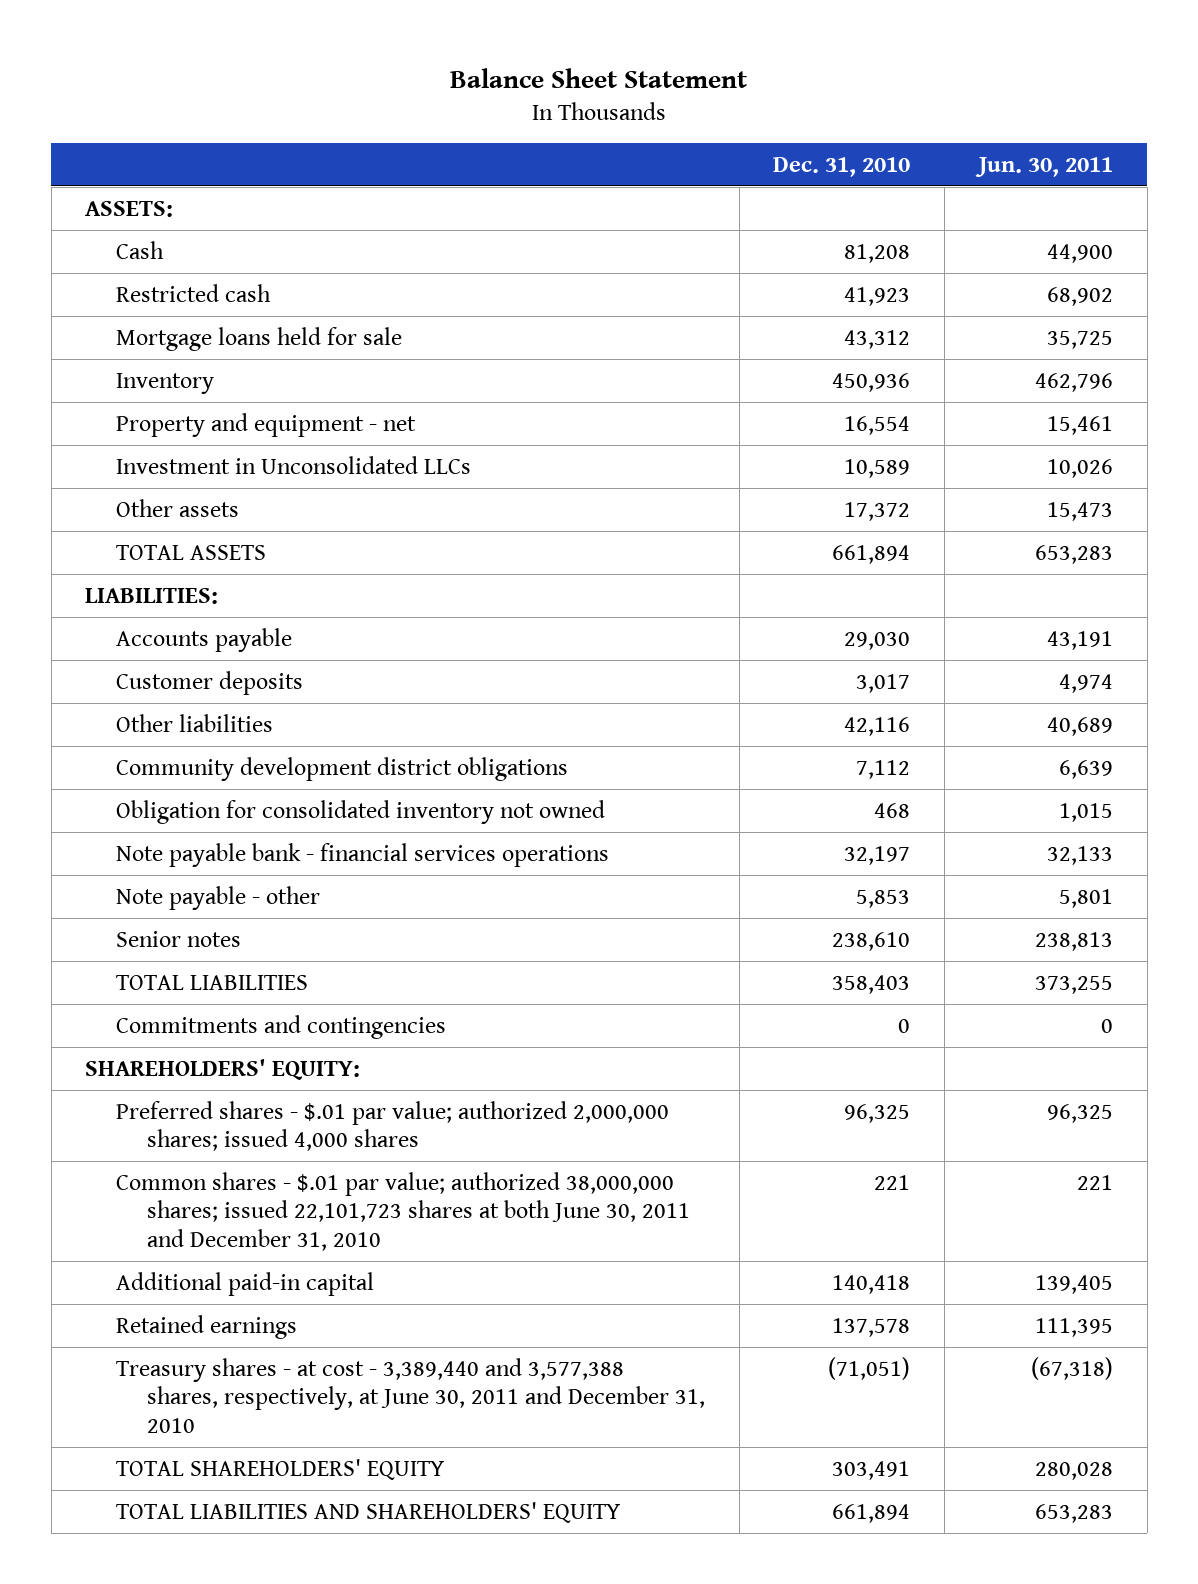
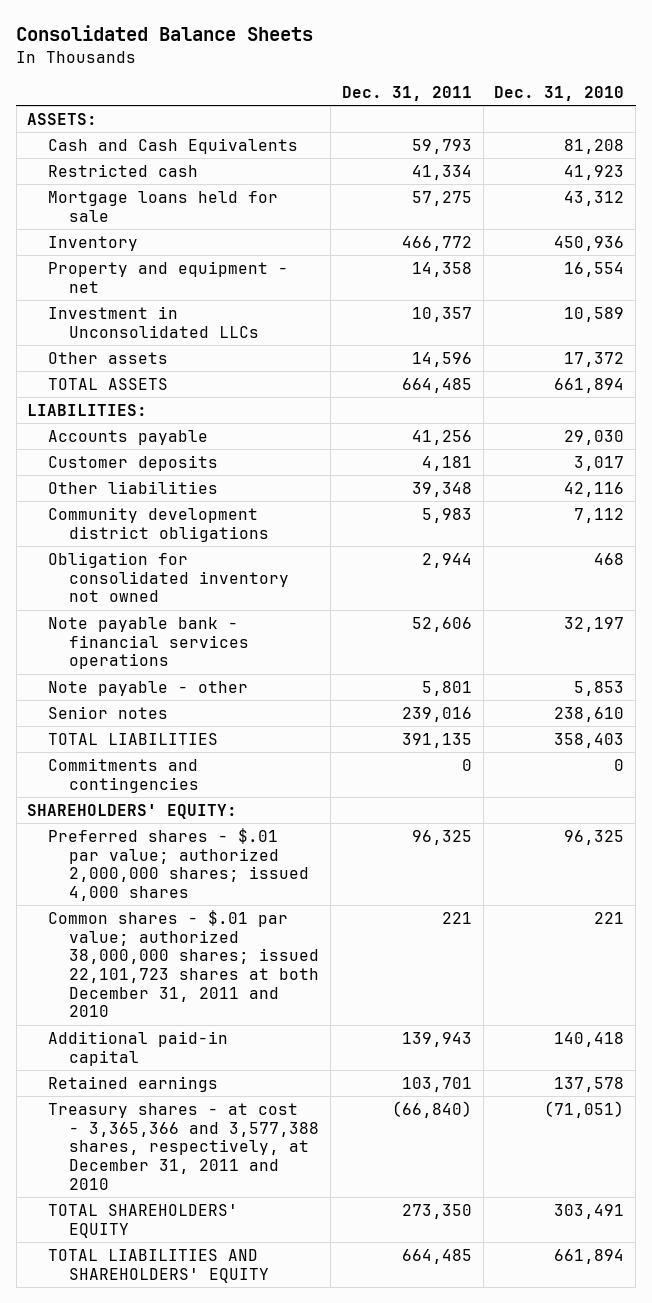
- Balance Sheet Statement
+ Consolidated Balance Sheets
- | Dec. 31, 2010 | Jun. 30, 2011
+ | Dec. 31, 2011 | Dec. 31, 2010
- Cash | 81,208 | 44,900
+ Cash and Cash Equivalents | 59,793 | 81,208
- Common shares - $.01 par value; authorized 38,000,000 shares; issued 22,101,723 shares at both June 30, 2011 and December 31, 2010 | 221 | 221
+ Common shares - $.01 par value; authorized 38,000,000 shares; issued 22,101,723 shares at both December 31, 2011 and 2010 | 221 | 221
- Treasury shares - at cost - 3,389,440 and 3,577,388 shares, respectively, at June 30, 2011 and December 31, 2010 | (71,051) | (67,318)
+ Treasury shares - at cost - 3,365,366 and 3,577,388 shares, respectively, at December 31, 2011 and 2010 | (66,840) | (71,051)

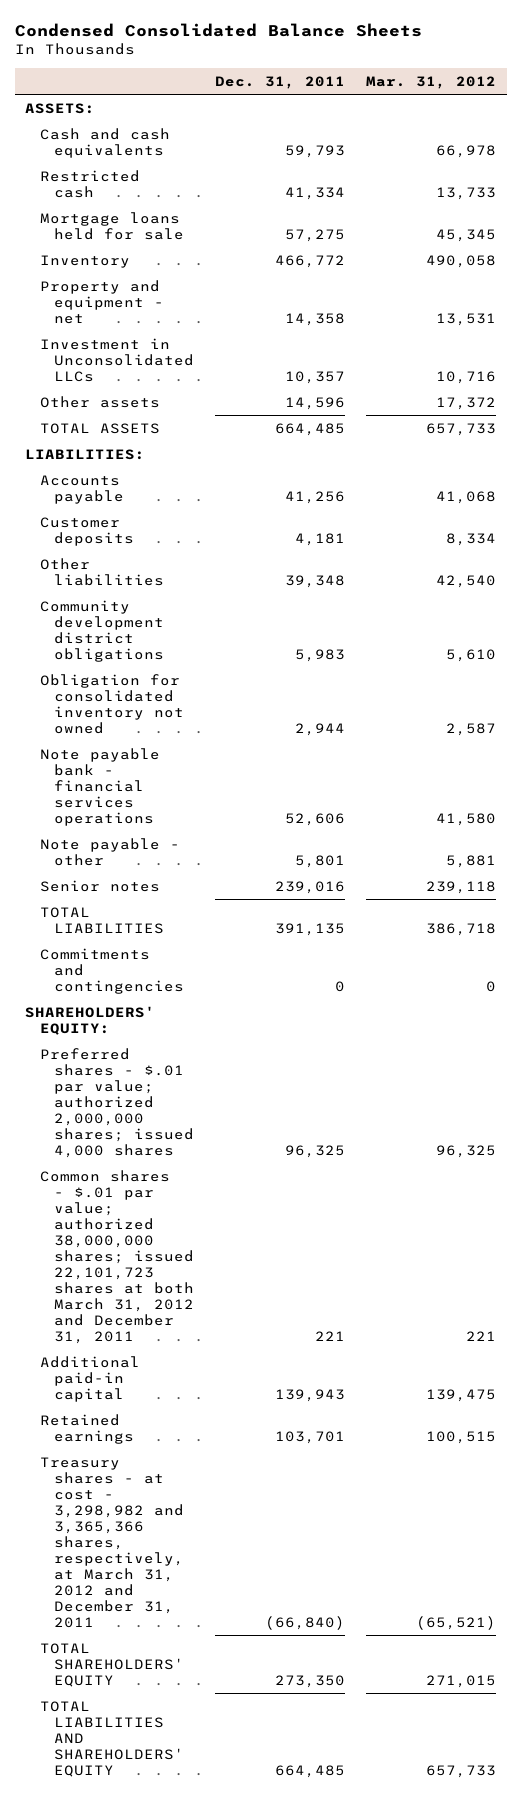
- Consolidated Balance Sheets
+ Condensed Consolidated Balance Sheets
- | Dec. 31, 2011 | Dec. 31, 2010
+ | Dec. 31, 2011 | Mar. 31, 2012
- Cash and Cash Equivalents | 59,793 | 81,208
+ Cash and cash equivalents | 59,793 | 66,978
- Common shares - $.01 par value; authorized 38,000,000 shares; issued 22,101,723 shares at both December 31, 2011 and 2010 | 221 | 221
+ Common shares - $.01 par value; authorized 38,000,000 shares; issued 22,101,723 shares at both March 31, 2012 and December 31, 2011 | 221 | 221
- Treasury shares - at cost - 3,365,366 and 3,577,388 shares, respectively, at December 31, 2011 and 2010 | (66,840) | (71,051)
+ Treasury shares - at cost - 3,298,982 and 3,365,366 shares, respectively, at March 31, 2012 and December 31, 2011 | (66,840) | (65,521)

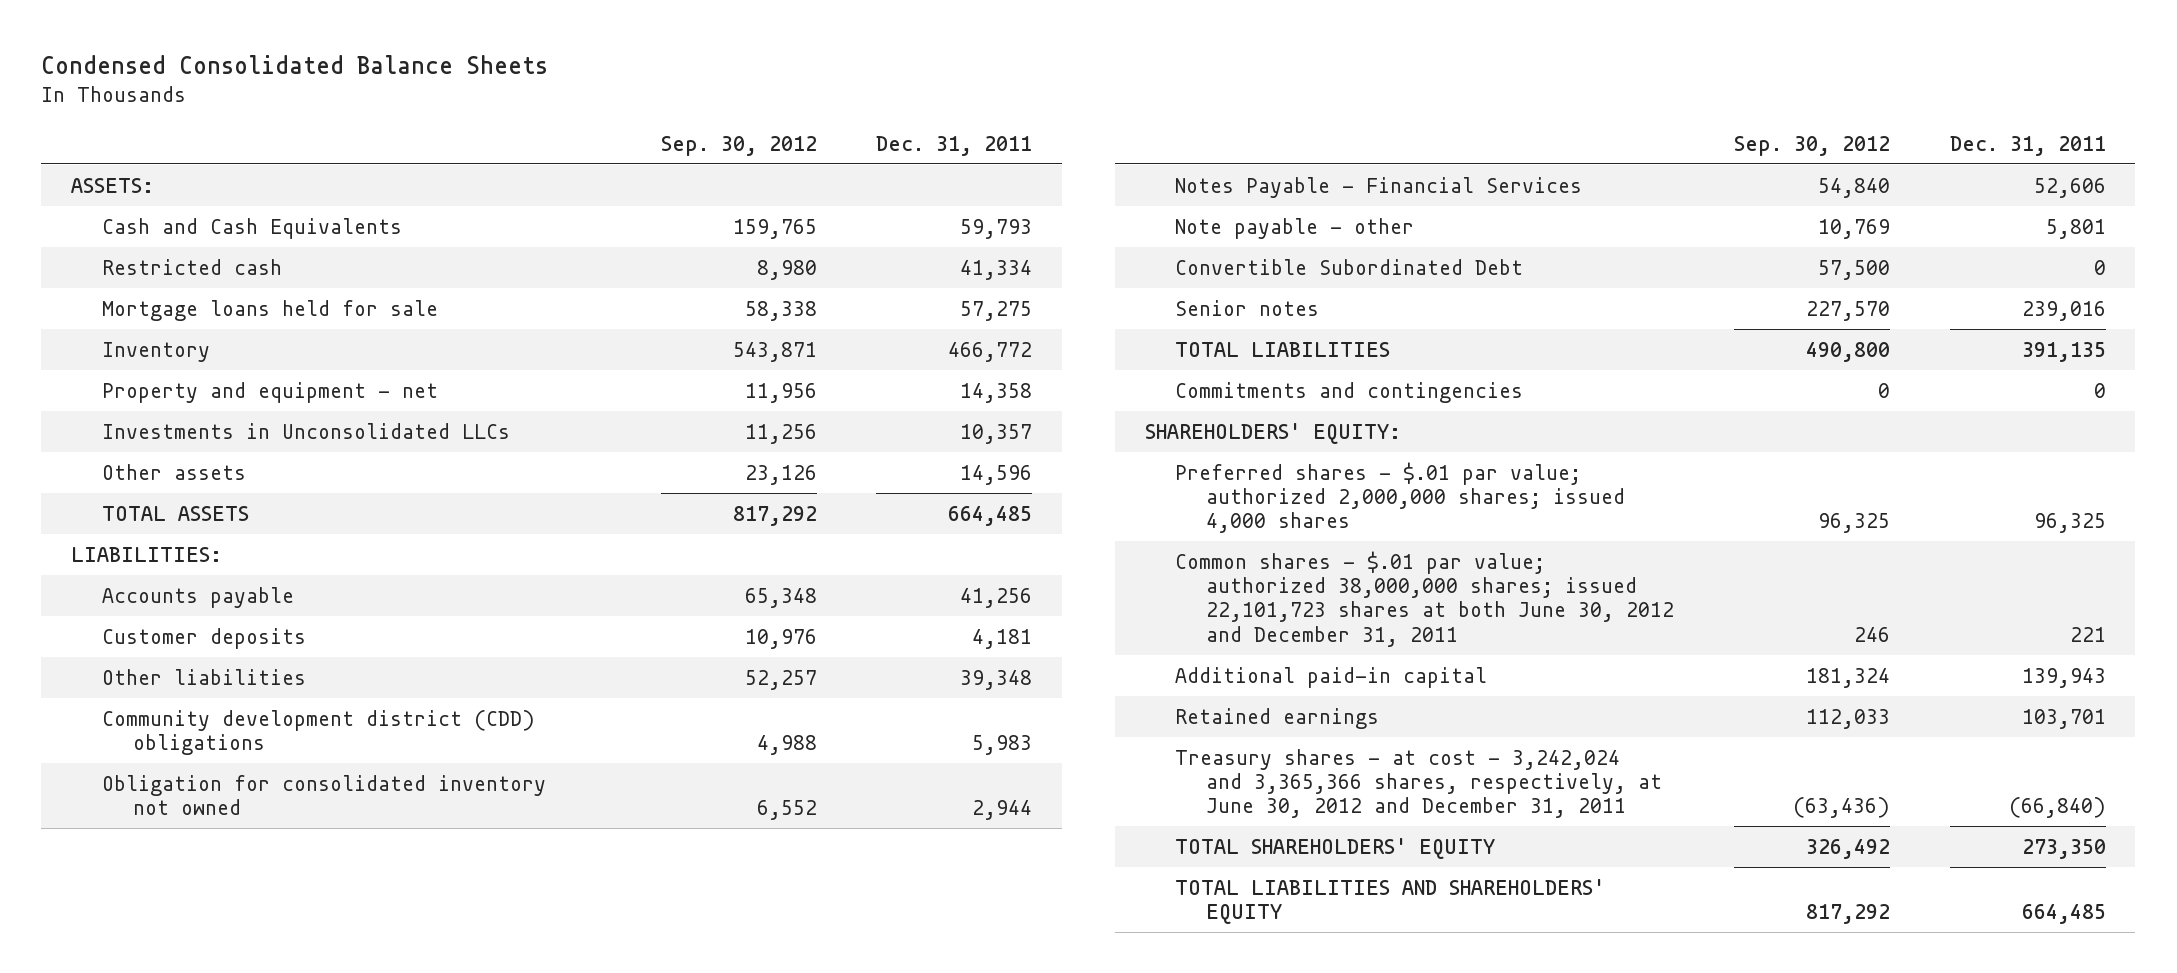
- | Dec. 31, 2011 | Mar. 31, 2012
+ | Sep. 30, 2012 | Dec. 31, 2011
- Cash and cash equivalents | 59,793 | 66,978
+ Cash and Cash Equivalents | 159,765 | 59,793
- Investment in Unconsolidated LLCs | 10,357 | 10,716
+ Investments in Unconsolidated LLCs | 11,256 | 10,357
- Community development district obligations | 5,983 | 5,610
+ Community development district (CDD) obligations | 4,988 | 5,983
- Note payable bank - financial services operations | 52,606 | 41,580
+ Notes Payable - Financial Services | 54,840 | 52,606
+ Convertible Subordinated Debt | 57,500 | 0
- Common shares - $.01 par value; authorized 38,000,000 shares; issued 22,101,723 shares at both March 31, 2012 and December 31, 2011 | 221 | 221
+ Common shares - $.01 par value; authorized 38,000,000 shares; issued 22,101,723 shares at both June 30, 2012 and December 31, 2011 | 246 | 221
- Treasury shares - at cost - 3,298,982 and 3,365,366 shares, respectively, at March 31, 2012 and December 31, 2011 | (66,840) | (65,521)
+ Treasury shares - at cost - 3,242,024 and 3,365,366 shares, respectively, at June 30, 2012 and December 31, 2011 | (63,436) | (66,840)

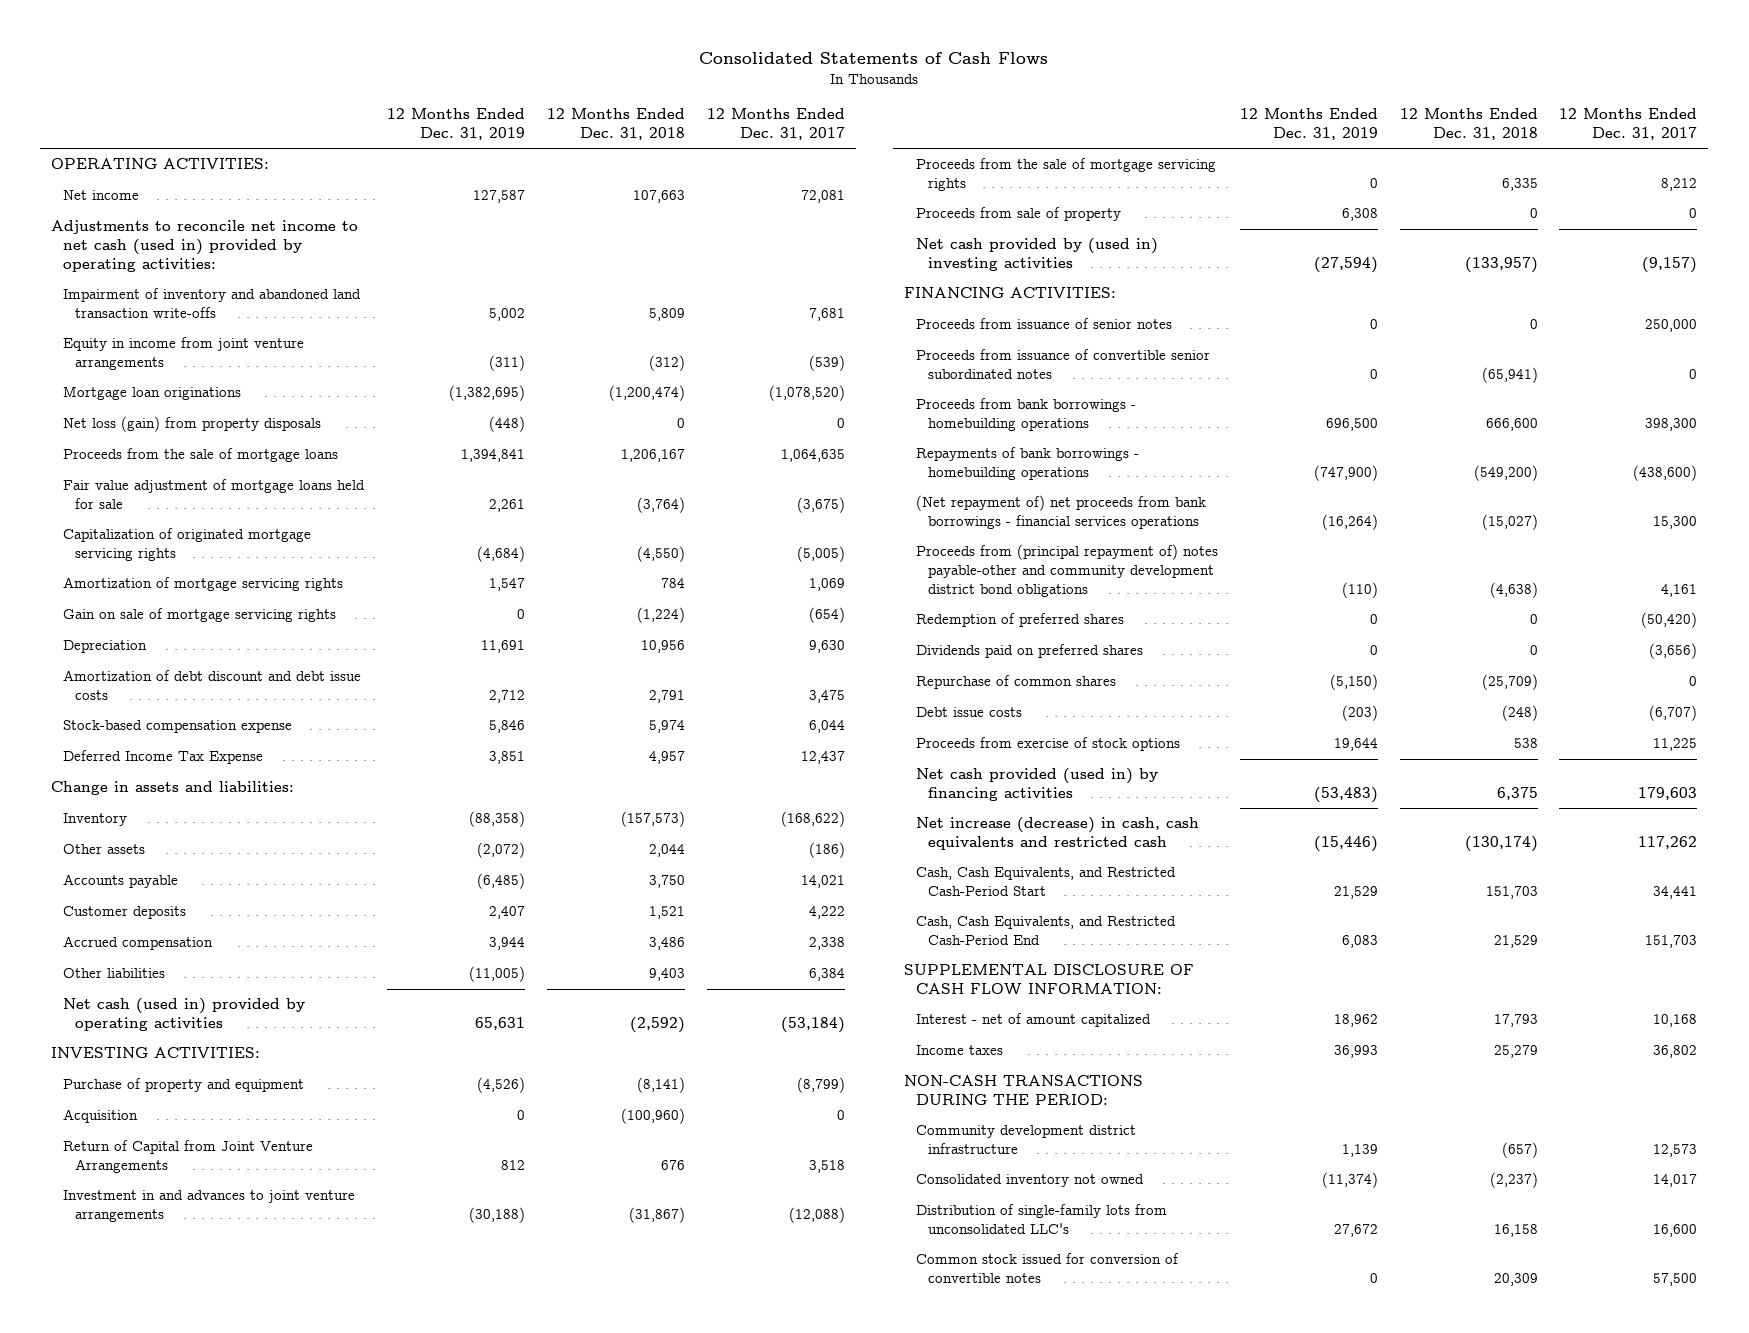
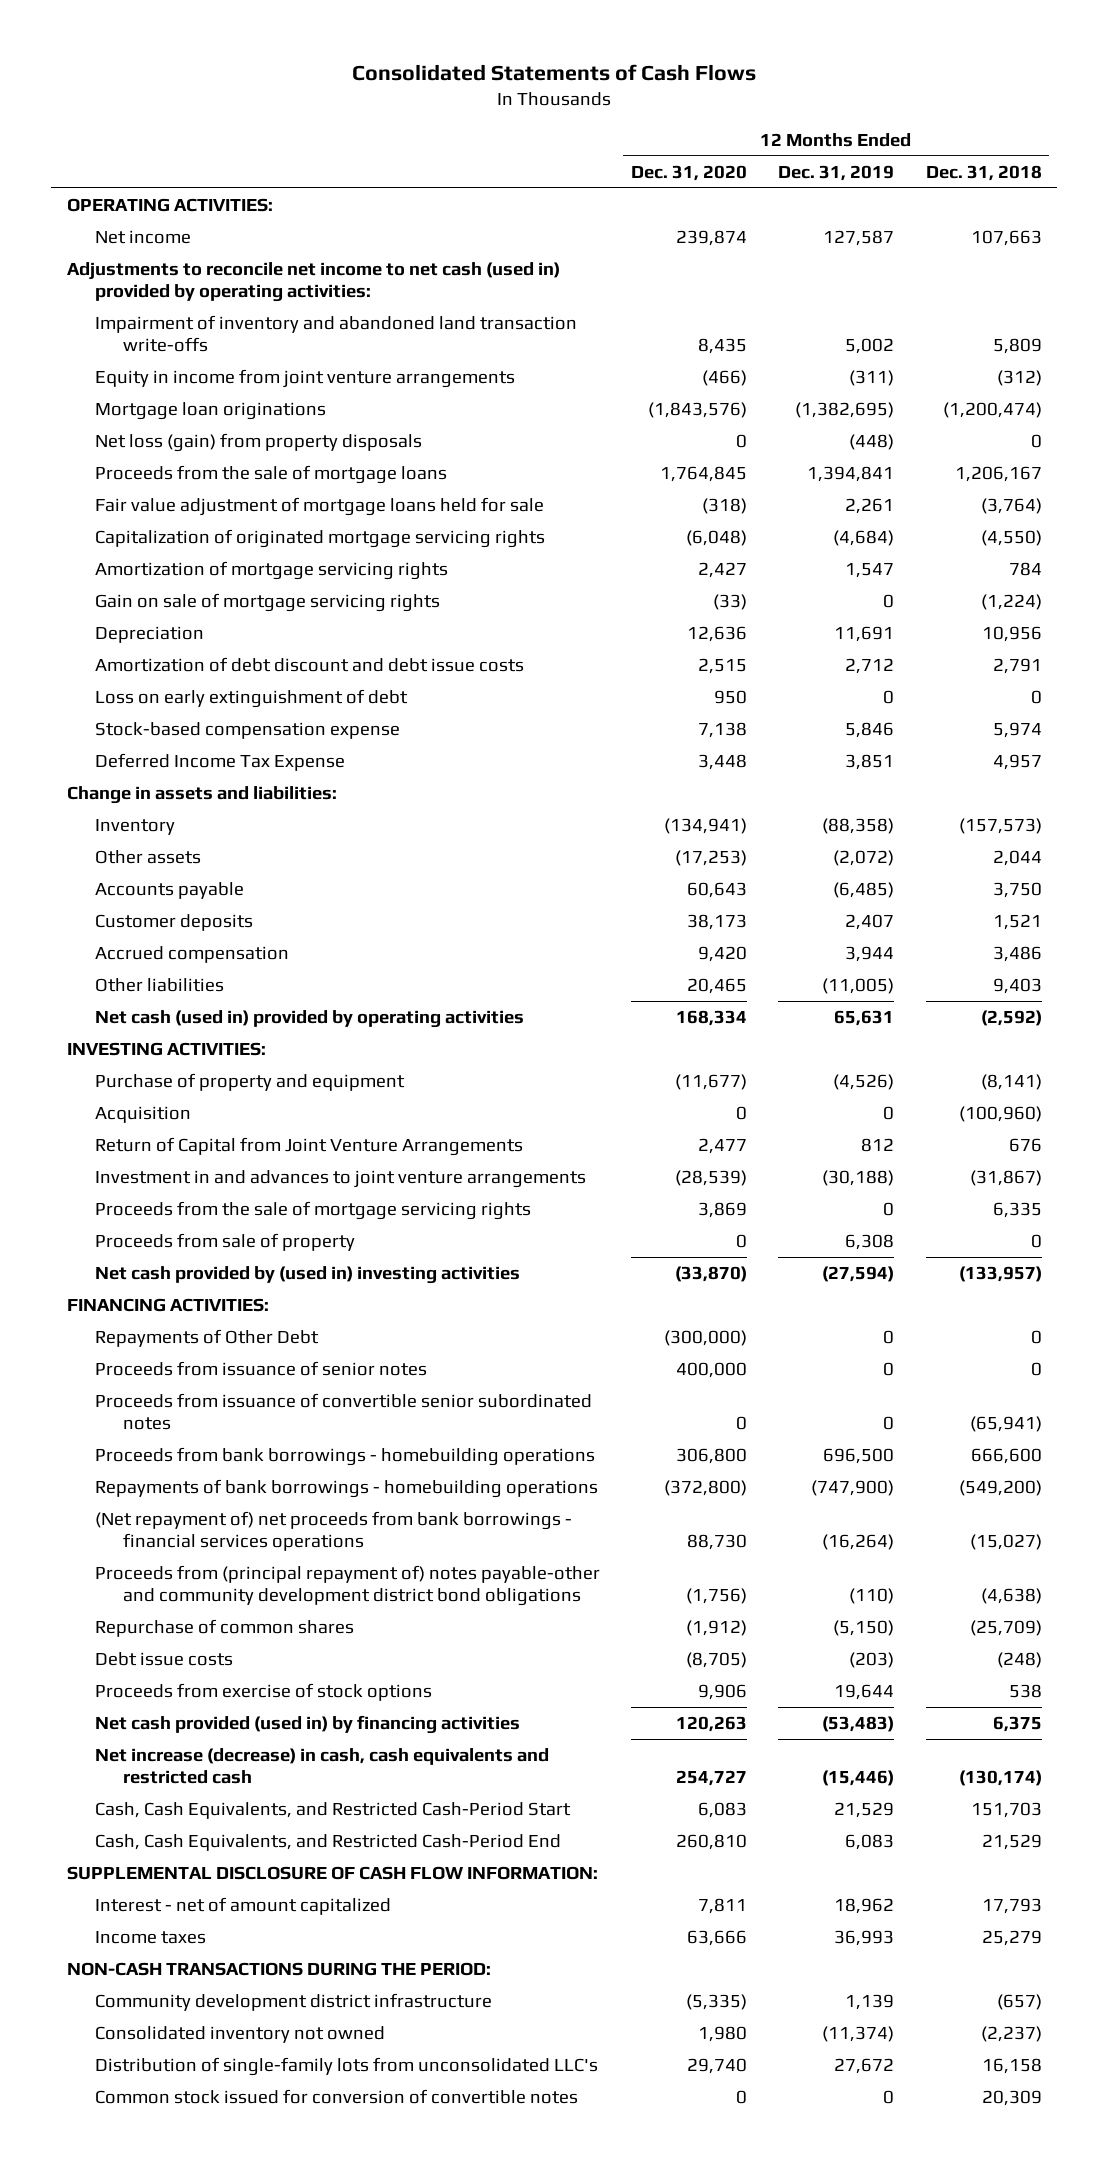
- | 12 Months Ended Dec. 31, 2019 | 12 Months Ended Dec. 31, 2018 | 12 Months Ended Dec. 31, 2017
+ | 12 Months Ended Dec. 31, 2020 | 12 Months Ended Dec. 31, 2019 | 12 Months Ended Dec. 31, 2018
+ Loss on early extinguishment of debt | 950 | 0 | 0
+ Repayments of Other Debt | (300,000) | 0 | 0
- Redemption of preferred shares | 0 | 0 | (50,420)
- Dividends paid on preferred shares | 0 | 0 | (3,656)

